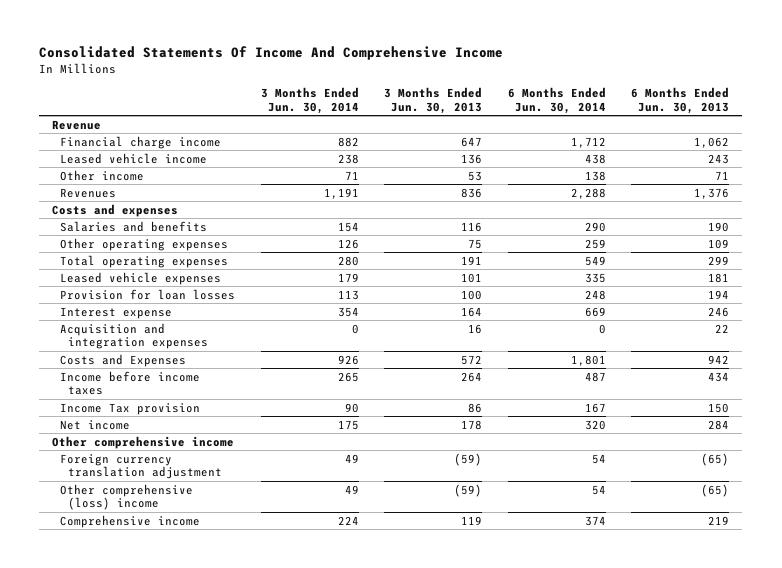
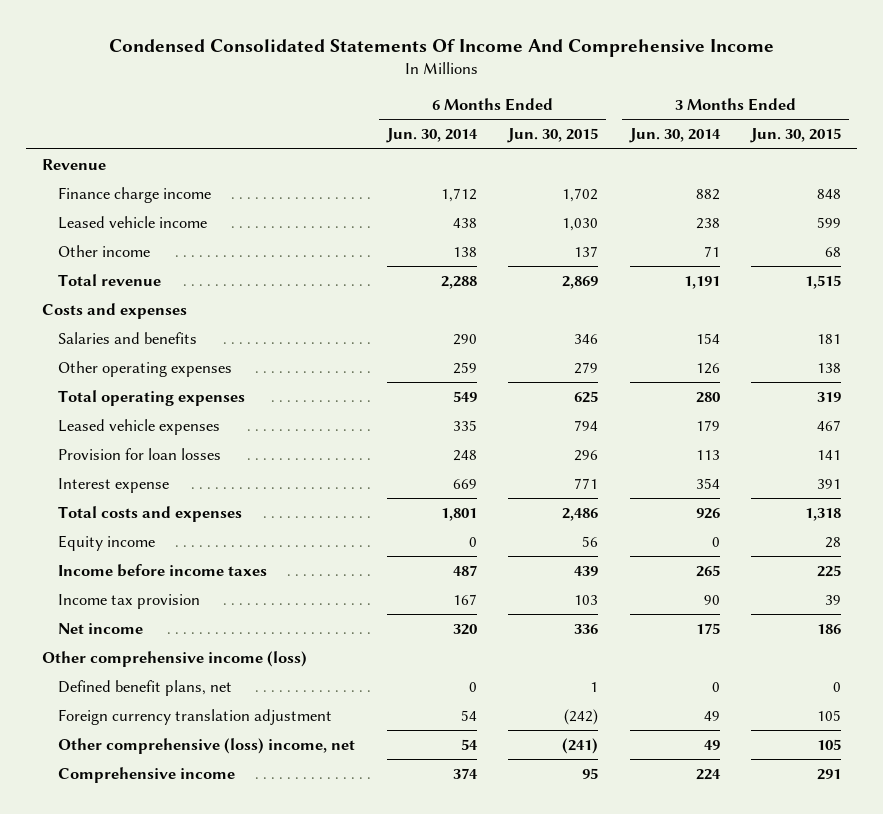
- Consolidated Statements Of Income And Comprehensive Income
+ Condensed Consolidated Statements Of Income And Comprehensive Income
- | 3 Months Ended Jun. 30, 2014 | 3 Months Ended Jun. 30, 2013 | 6 Months Ended Jun. 30, 2014 | 6 Months Ended Jun. 30, 2013
+ | 6 Months Ended Jun. 30, 2014 | 6 Months Ended Jun. 30, 2015 | 3 Months Ended Jun. 30, 2014 | 3 Months Ended Jun. 30, 2015
- Financial charge income | 882 | 647 | 1,712 | 1,062
+ Finance charge income | 1,712 | 1,702 | 882 | 848
- Revenues | 1,191 | 836 | 2,288 | 1,376
+ Total revenue | 2,288 | 2,869 | 1,191 | 1,515
- Acquisition and integration expenses | 0 | 16 | 0 | 22
- Costs and Expenses | 926 | 572 | 1,801 | 942
+ Total costs and expenses | 1,801 | 2,486 | 926 | 1,318
+ Equity income | 0 | 56 | 0 | 28
- Income Tax provision | 90 | 86 | 167 | 150
+ Income tax provision | 167 | 103 | 90 | 39
- Other comprehensive income
+ Other comprehensive income (loss)
+ Defined benefit plans, net | 0 | 1 | 0 | 0
- Other comprehensive (loss) income | 49 | (59) | 54 | (65)
+ Other comprehensive (loss) income, net | 54 | (241) | 49 | 105

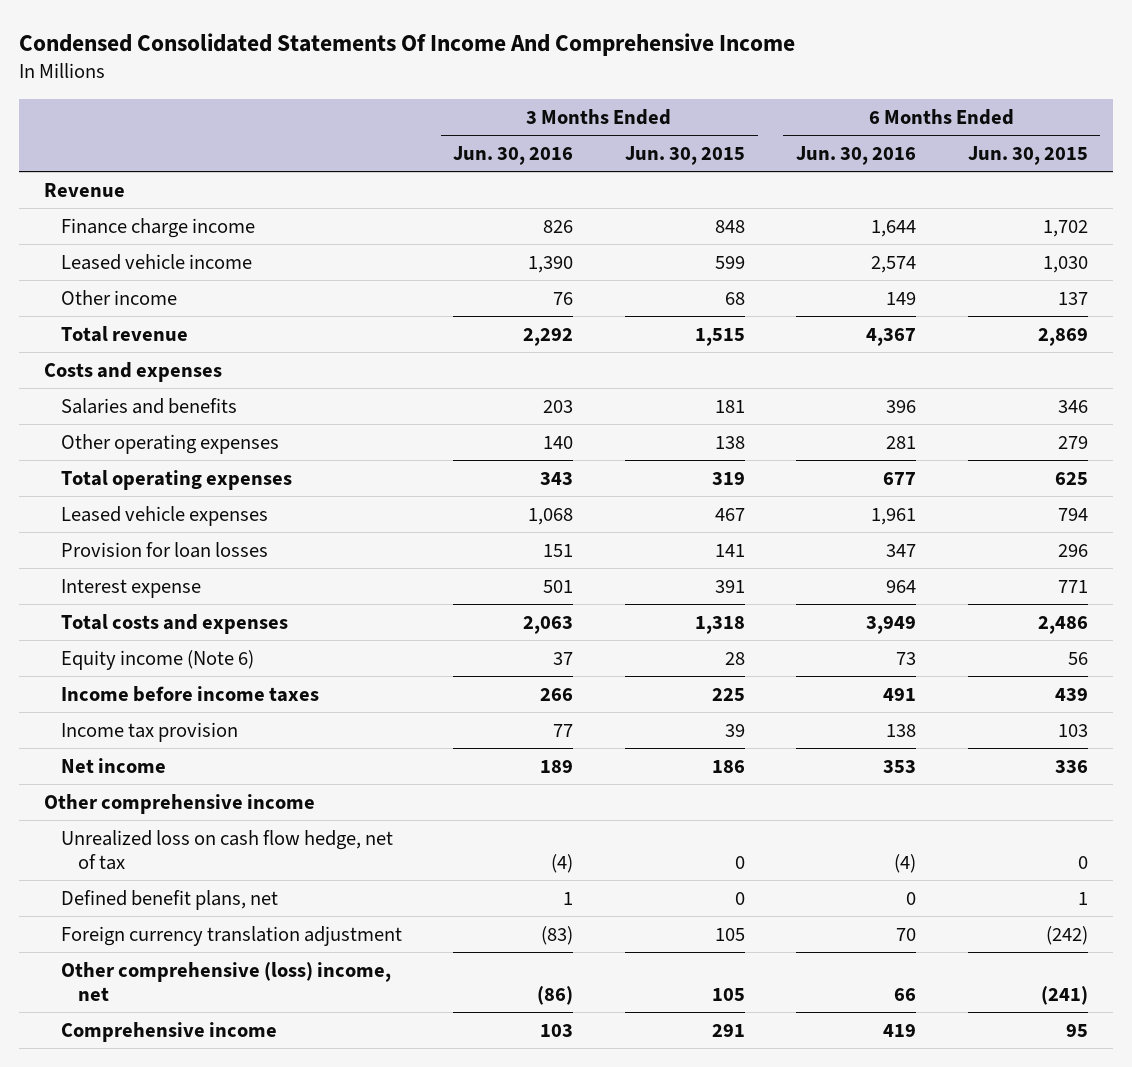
- | 6 Months Ended Jun. 30, 2014 | 6 Months Ended Jun. 30, 2015 | 3 Months Ended Jun. 30, 2014 | 3 Months Ended Jun. 30, 2015
+ | 3 Months Ended Jun. 30, 2016 | 3 Months Ended Jun. 30, 2015 | 6 Months Ended Jun. 30, 2016 | 6 Months Ended Jun. 30, 2015
- Equity income | 0 | 56 | 0 | 28
+ Equity income (Note 6) | 37 | 28 | 73 | 56
- Other comprehensive income (loss)
+ Other comprehensive income
+ Unrealized loss on cash flow hedge, net of tax | (4) | 0 | (4) | 0

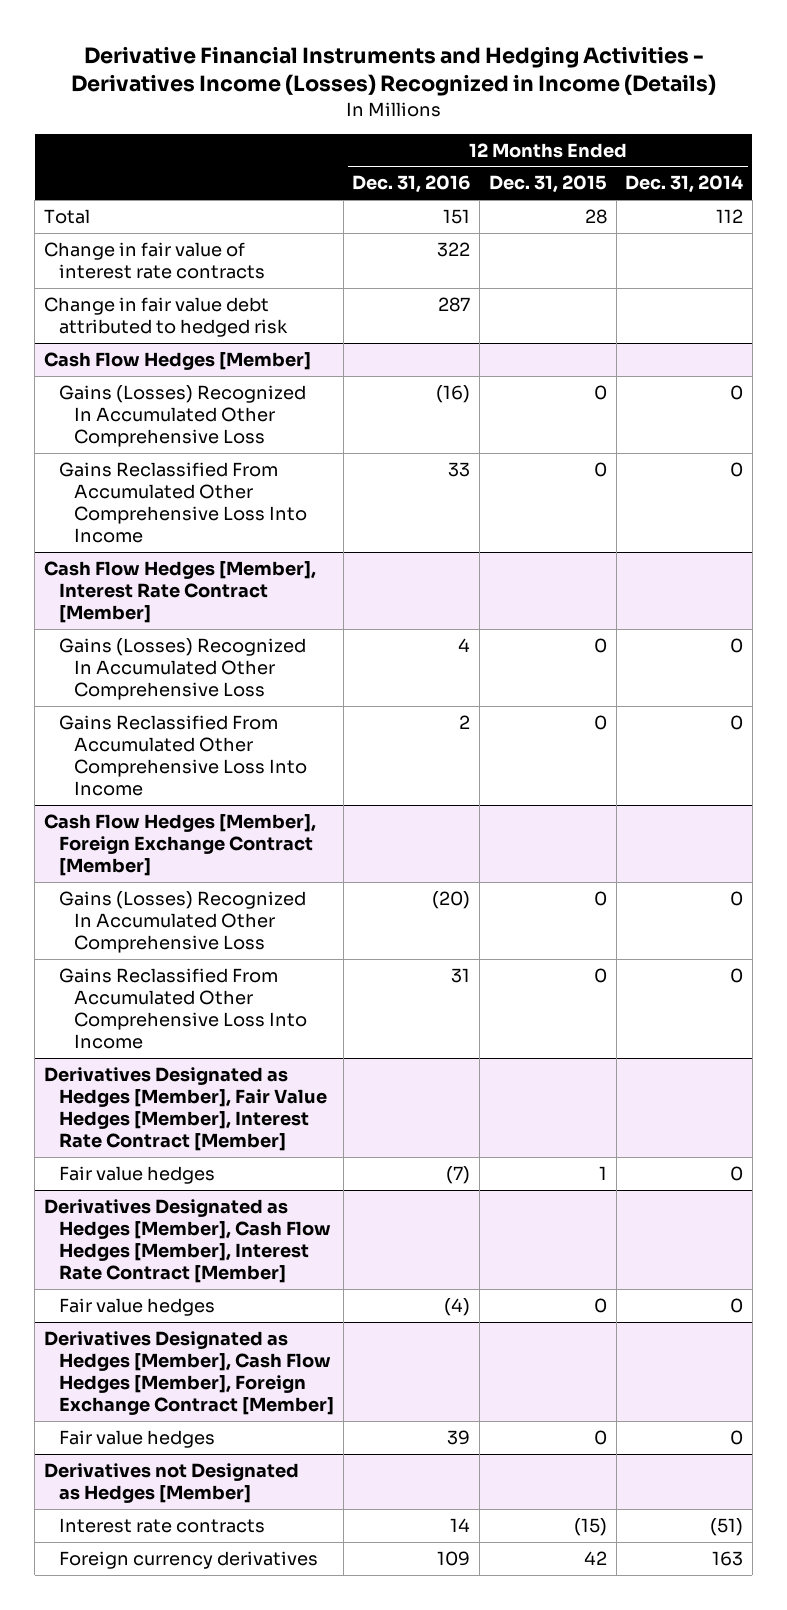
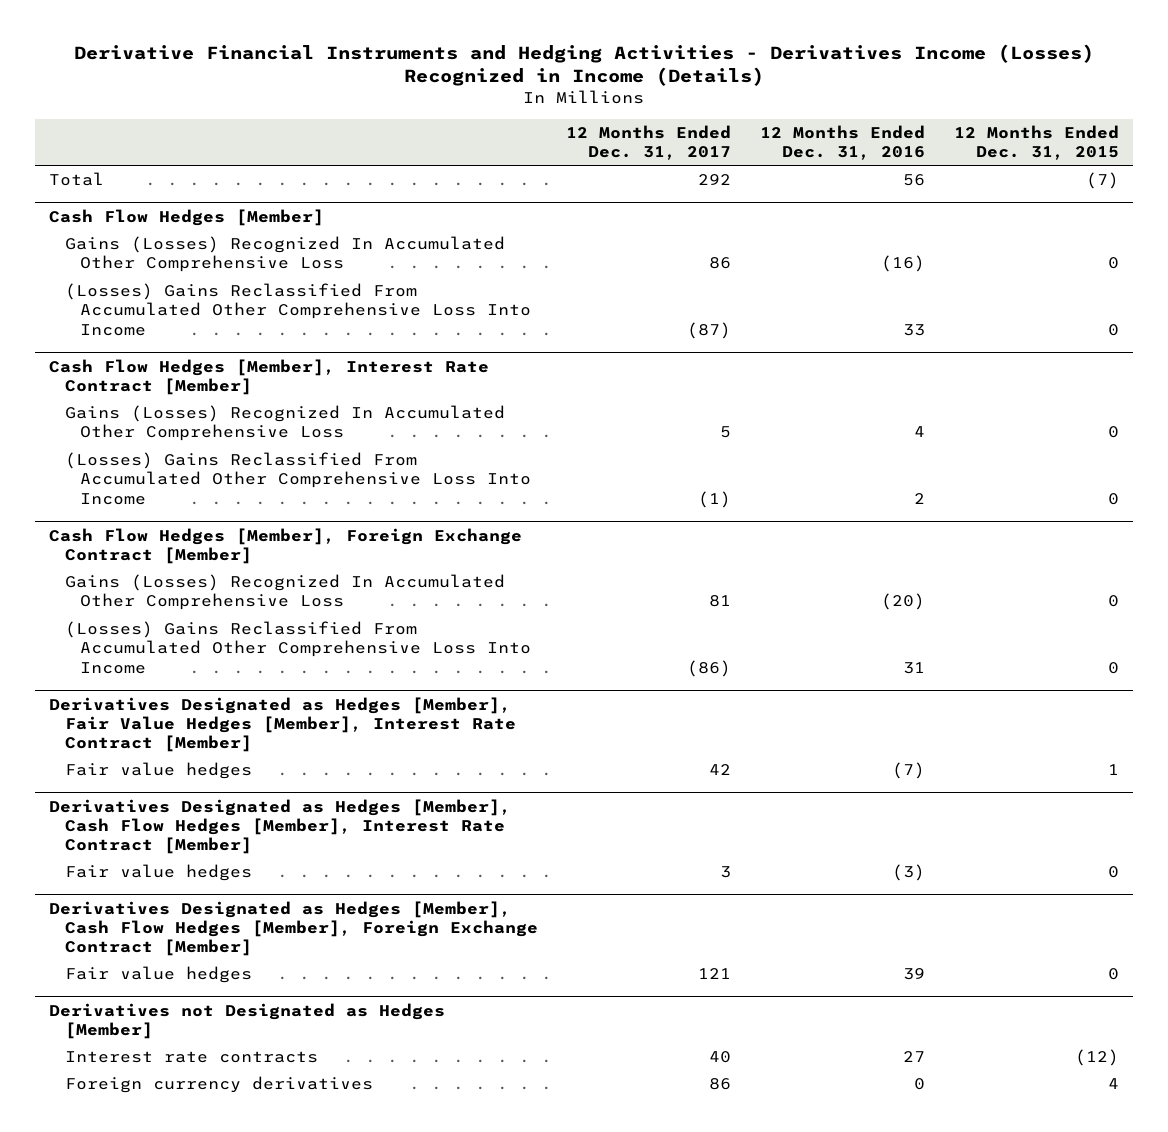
- | 12 Months Ended Dec. 31, 2016 | 12 Months Ended Dec. 31, 2015 | 12 Months Ended Dec. 31, 2014
+ | 12 Months Ended Dec. 31, 2017 | 12 Months Ended Dec. 31, 2016 | 12 Months Ended Dec. 31, 2015
- Total | 151 | 28 | 112
- Change in fair value of interest rate contracts | 322 | |
- Change in fair value debt attributed to hedged risk | 287 | |
+ Total | 292 | 56 | (7)
@ Cash Flow Hedges [Member]
- Gains Reclassified From Accumulated Other Comprehensive Loss Into Income | 33 | 0 | 0
+ (Losses) Gains Reclassified From Accumulated Other Comprehensive Loss Into Income | (87) | 33 | 0
@ Cash Flow Hedges [Member], Interest Rate Contract [Member]
- Gains Reclassified From Accumulated Other Comprehensive Loss Into Income | 2 | 0 | 0
+ (Losses) Gains Reclassified From Accumulated Other Comprehensive Loss Into Income | (1) | 2 | 0
@ Cash Flow Hedges [Member], Foreign Exchange Contract [Member]
- Gains Reclassified From Accumulated Other Comprehensive Loss Into Income | 31 | 0 | 0
+ (Losses) Gains Reclassified From Accumulated Other Comprehensive Loss Into Income | (86) | 31 | 0
@ Derivatives Designated as Hedges [Member], Cash Flow Hedges [Member], Interest Rate Contract [Member]
- Fair value hedges | (4) | 0 | 0
+ Fair value hedges | 3 | (3) | 0
@ Derivatives not Designated as Hedges [Member]
- Interest rate contracts | 14 | (15) | (51)
- Foreign currency derivatives | 109 | 42 | 163
+ Interest rate contracts | 40 | 27 | (12)
+ Foreign currency derivatives | 86 | 0 | 4

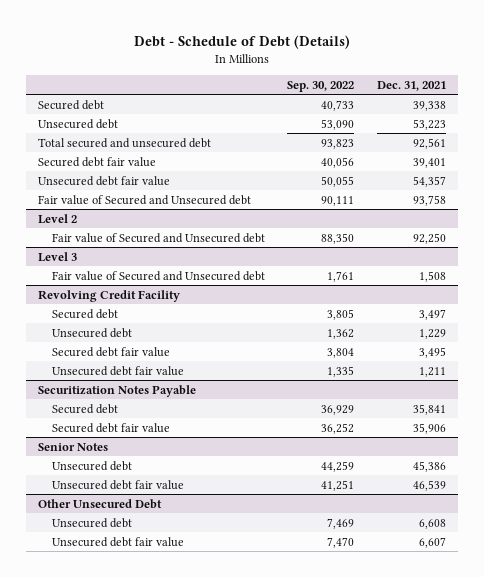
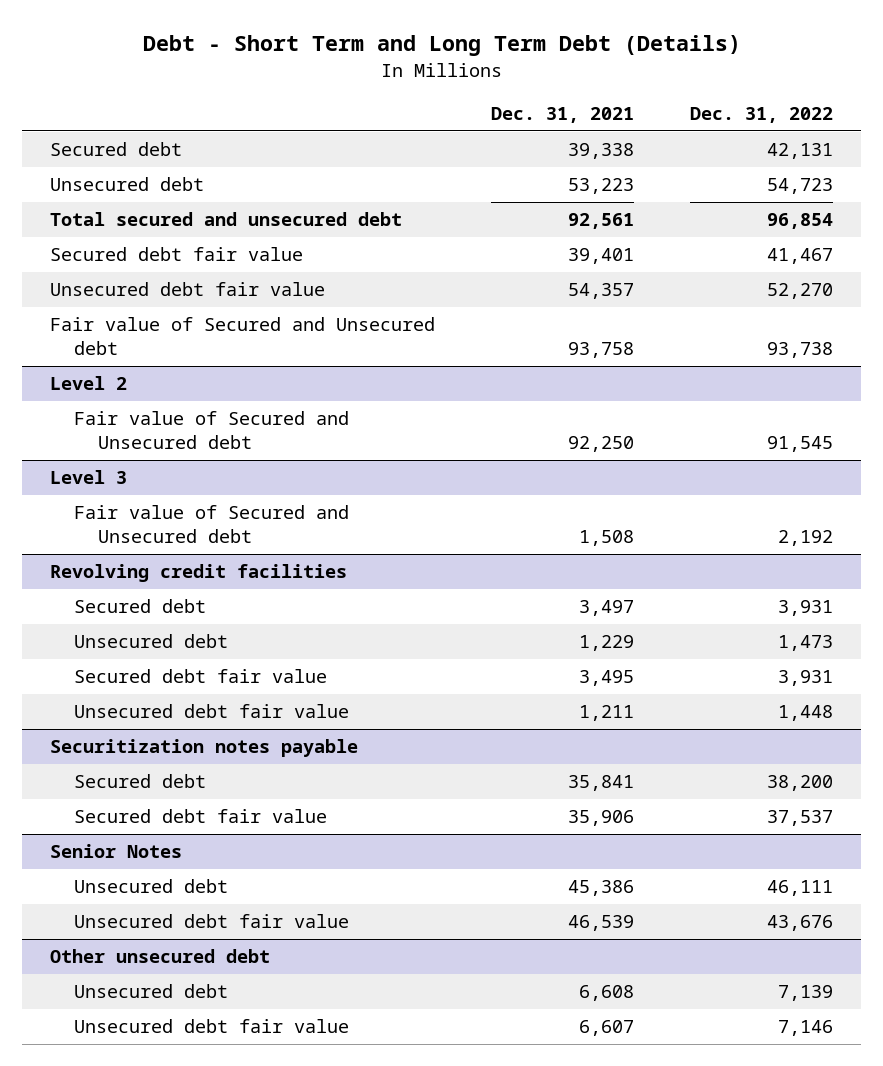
- Debt - Schedule of Debt (Details)
+ Debt - Short Term and Long Term Debt (Details)
- | Sep. 30, 2022 | Dec. 31, 2021
+ | Dec. 31, 2021 | Dec. 31, 2022
- Revolving Credit Facility
+ Revolving credit facilities
- Securitization Notes Payable
+ Securitization notes payable
- Other Unsecured Debt
+ Other unsecured debt

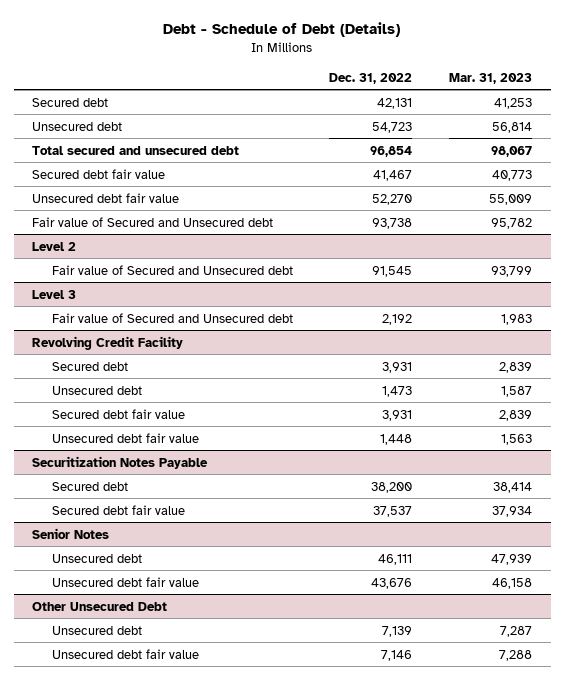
- Debt - Short Term and Long Term Debt (Details)
+ Debt - Schedule of Debt (Details)
- | Dec. 31, 2021 | Dec. 31, 2022
+ | Dec. 31, 2022 | Mar. 31, 2023
- Revolving credit facilities
+ Revolving Credit Facility
- Securitization notes payable
+ Securitization Notes Payable
- Other unsecured debt
+ Other Unsecured Debt

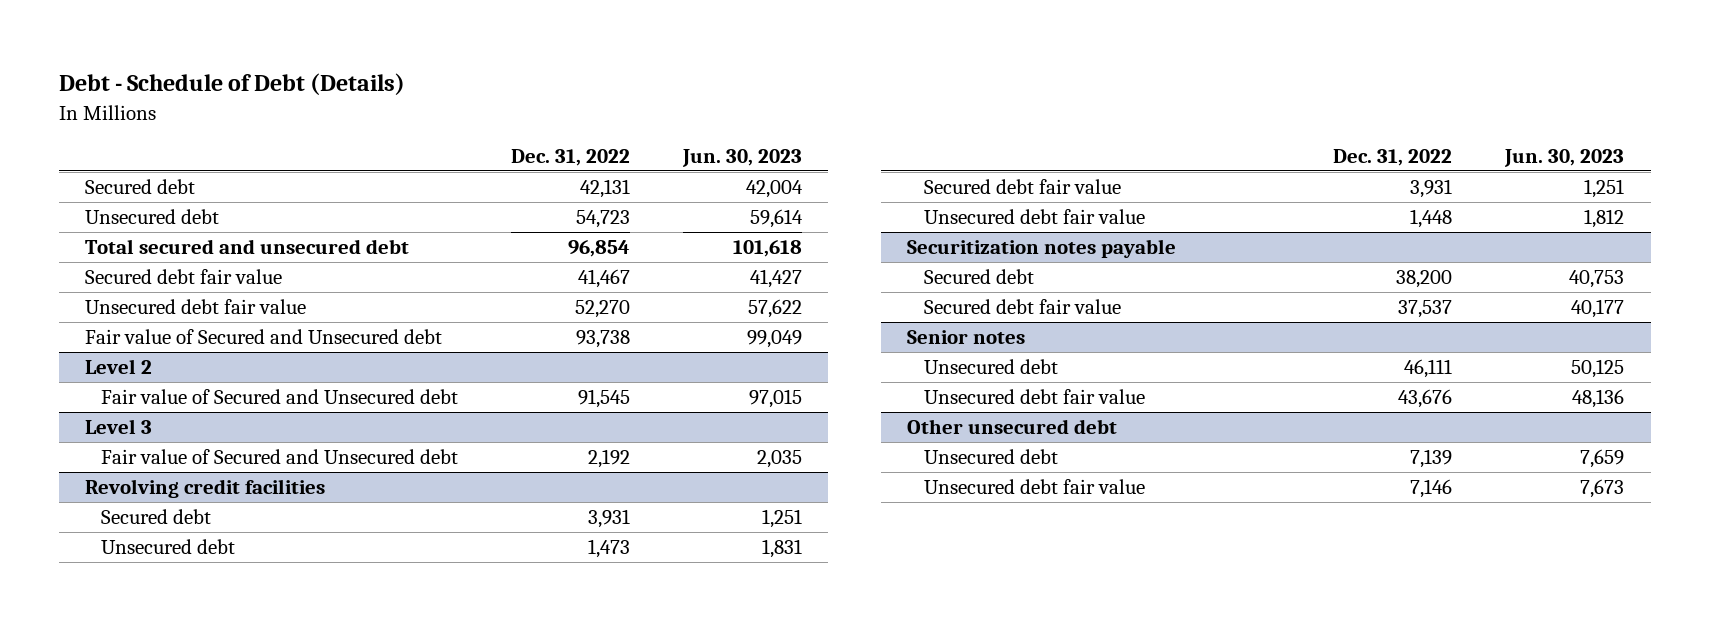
- | Dec. 31, 2022 | Mar. 31, 2023
+ | Dec. 31, 2022 | Jun. 30, 2023
- Revolving Credit Facility
+ Revolving credit facilities
- Securitization Notes Payable
+ Securitization notes payable
- Senior Notes
+ Senior notes
- Other Unsecured Debt
+ Other unsecured debt

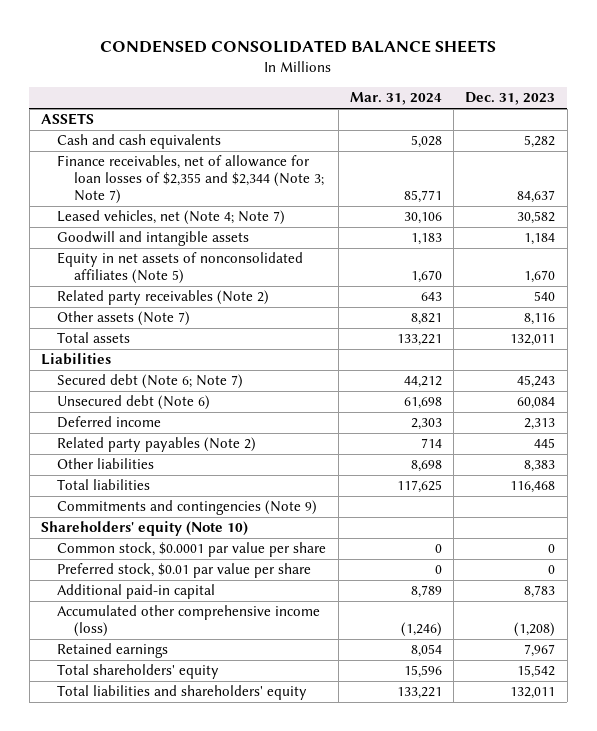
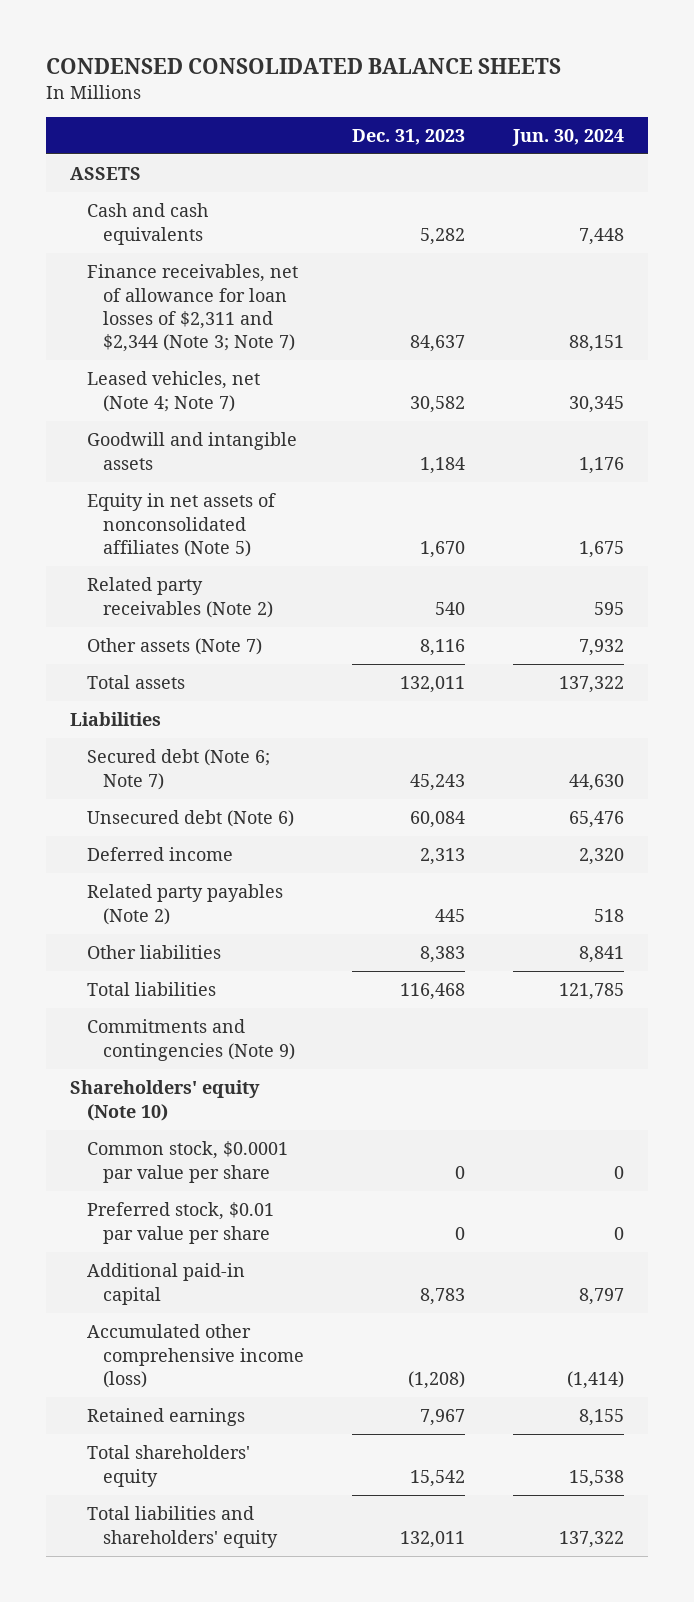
- | Mar. 31, 2024 | Dec. 31, 2023
+ | Dec. 31, 2023 | Jun. 30, 2024
- Finance receivables, net of allowance for loan losses of $2,355 and $2,344 (Note 3; Note 7) | 85,771 | 84,637
+ Finance receivables, net of allowance for loan losses of $2,311 and $2,344 (Note 3; Note 7) | 84,637 | 88,151

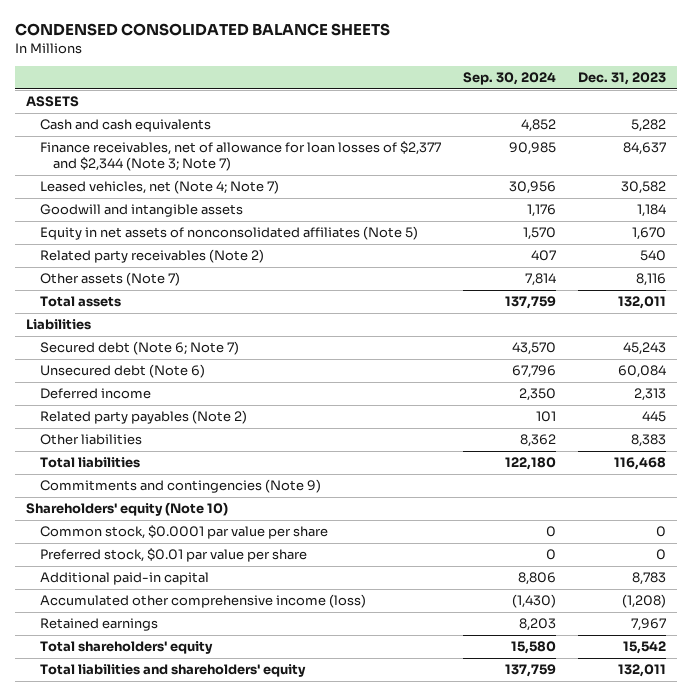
- | Dec. 31, 2023 | Jun. 30, 2024
+ | Sep. 30, 2024 | Dec. 31, 2023
- Finance receivables, net of allowance for loan losses of $2,311 and $2,344 (Note 3; Note 7) | 84,637 | 88,151
+ Finance receivables, net of allowance for loan losses of $2,377 and $2,344 (Note 3; Note 7) | 90,985 | 84,637

